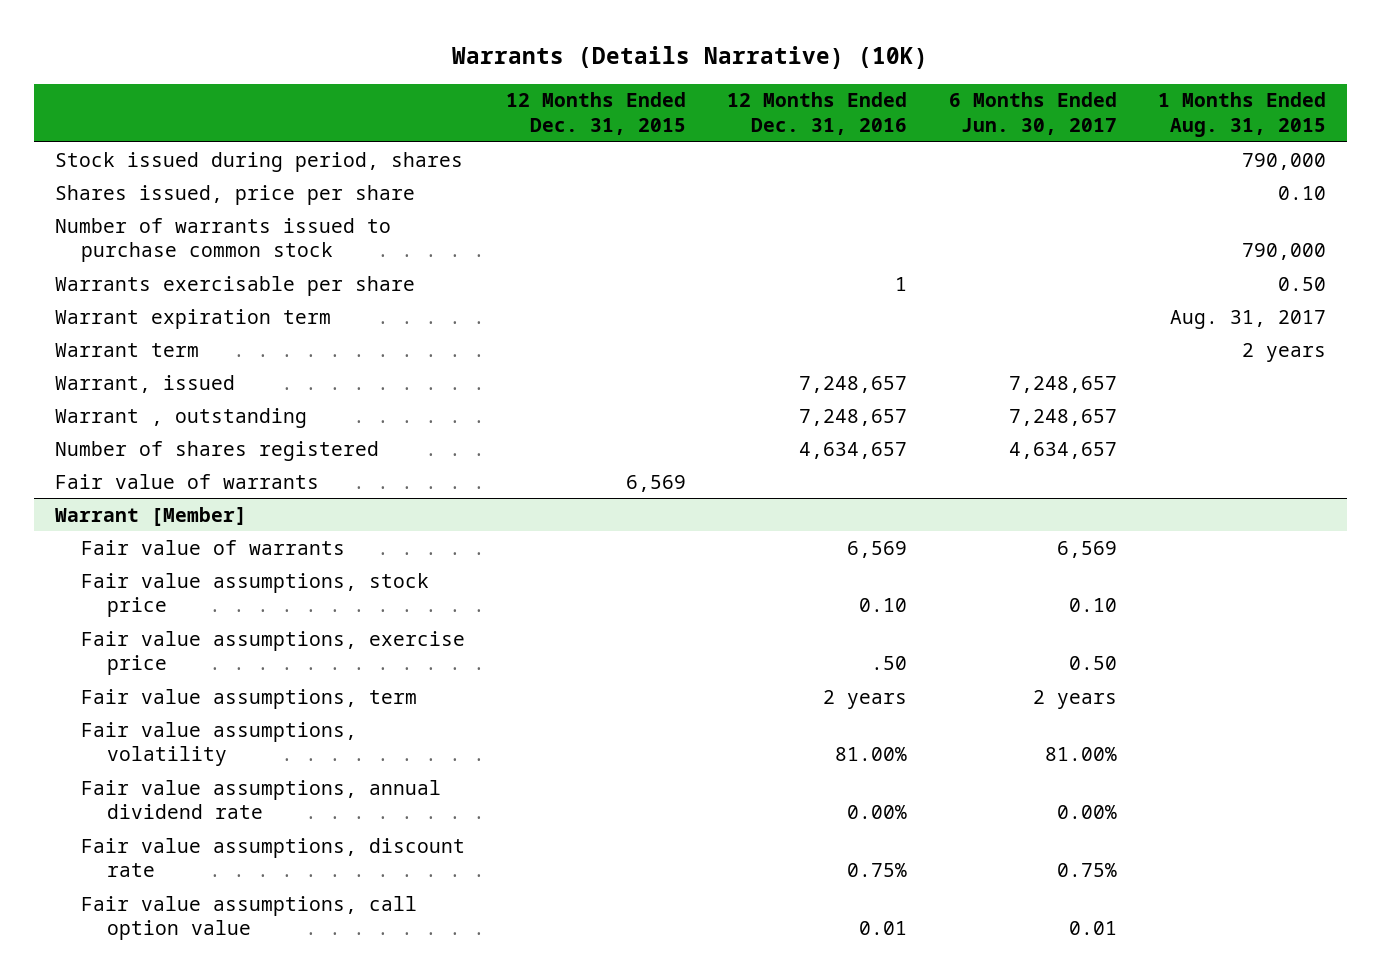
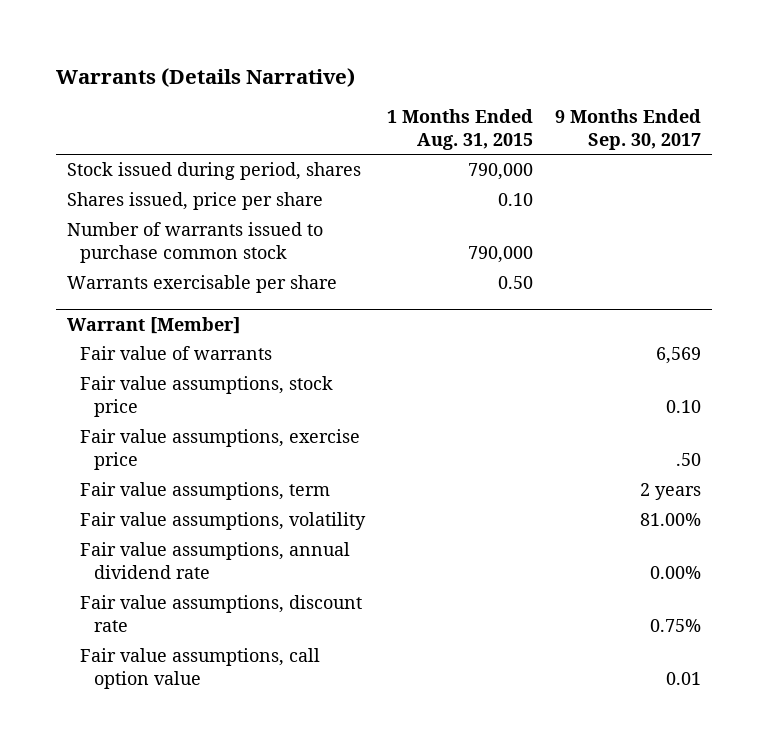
- Warrants (Details Narrative) (10K)
+ Warrants (Details Narrative)
- | 12 Months Ended Dec. 31, 2015 | 12 Months Ended Dec. 31, 2016 | 6 Months Ended Jun. 30, 2017 | 1 Months Ended Aug. 31, 2015
+ | 1 Months Ended Aug. 31, 2015 | 9 Months Ended Sep. 30, 2017
- Warrant expiration term | | | | Aug. 31, 2017
- Warrant term | | | | 2 years
- Warrant, issued | | 7,248,657 | 7,248,657 |
- Warrant , outstanding | | 7,248,657 | 7,248,657 |
- Number of shares registered | | 4,634,657 | 4,634,657 |
- Fair value of warrants | 6,569 | | |

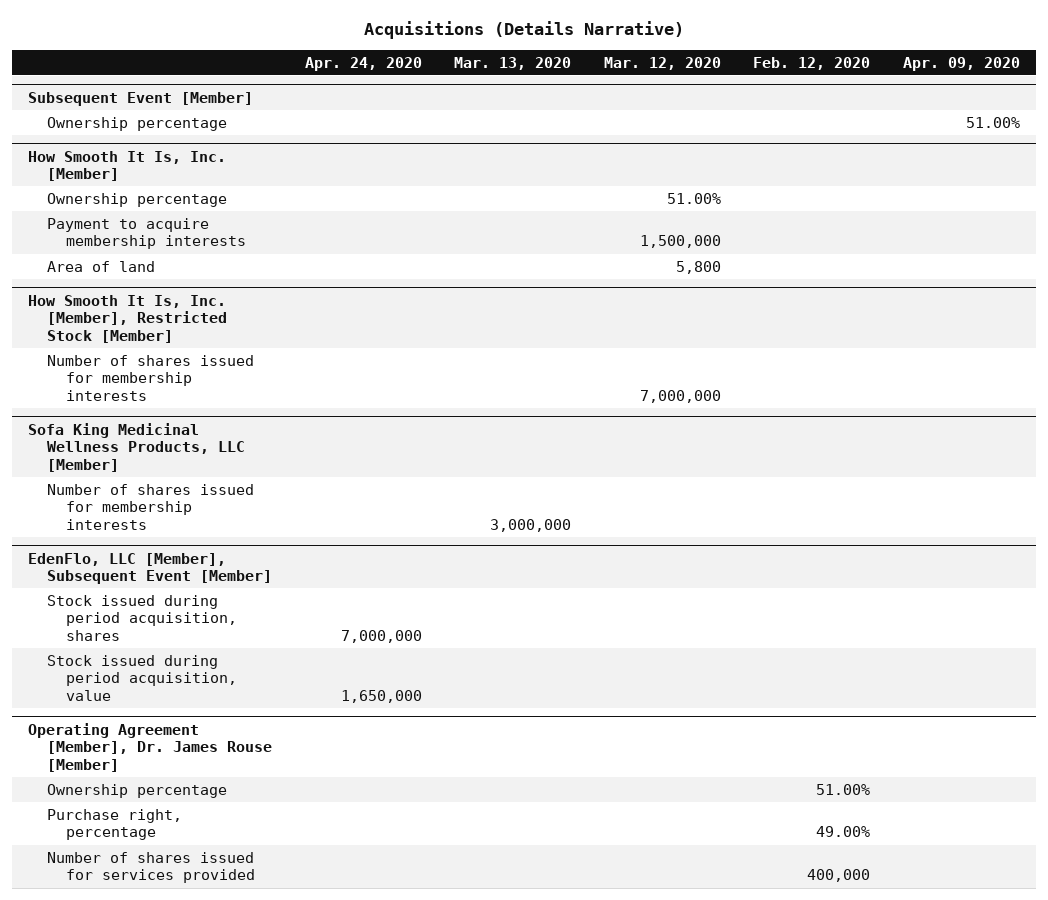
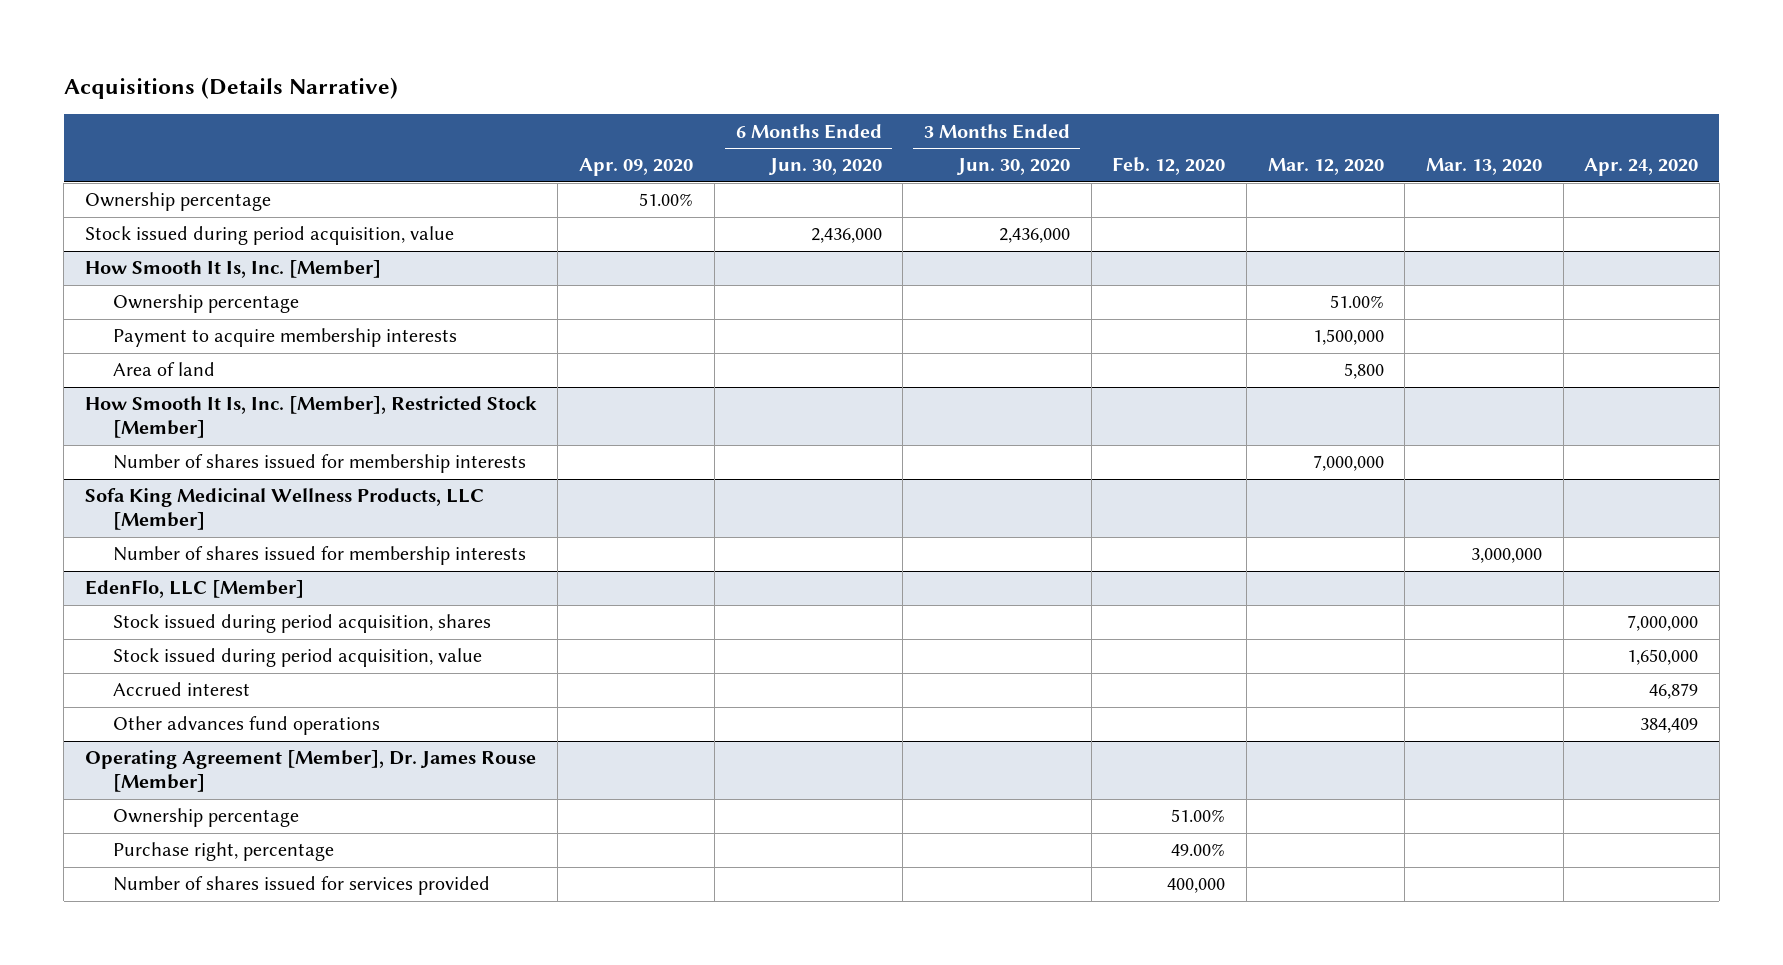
- | Apr. 24, 2020 | Mar. 13, 2020 | Mar. 12, 2020 | Feb. 12, 2020 | Apr. 09, 2020
+ | Apr. 09, 2020 | 6 Months Ended Jun. 30, 2020 | 3 Months Ended Jun. 30, 2020 | Feb. 12, 2020 | Mar. 12, 2020 | Mar. 13, 2020 | Apr. 24, 2020
- Subsequent Event [Member]
+ Stock issued during period acquisition, value | | 2,436,000 | 2,436,000 | | | |
- EdenFlo, LLC [Member], Subsequent Event [Member]
+ EdenFlo, LLC [Member]
+ Accrued interest | | | | | | | 46,879
+ Other advances fund operations | | | | | | | 384,409

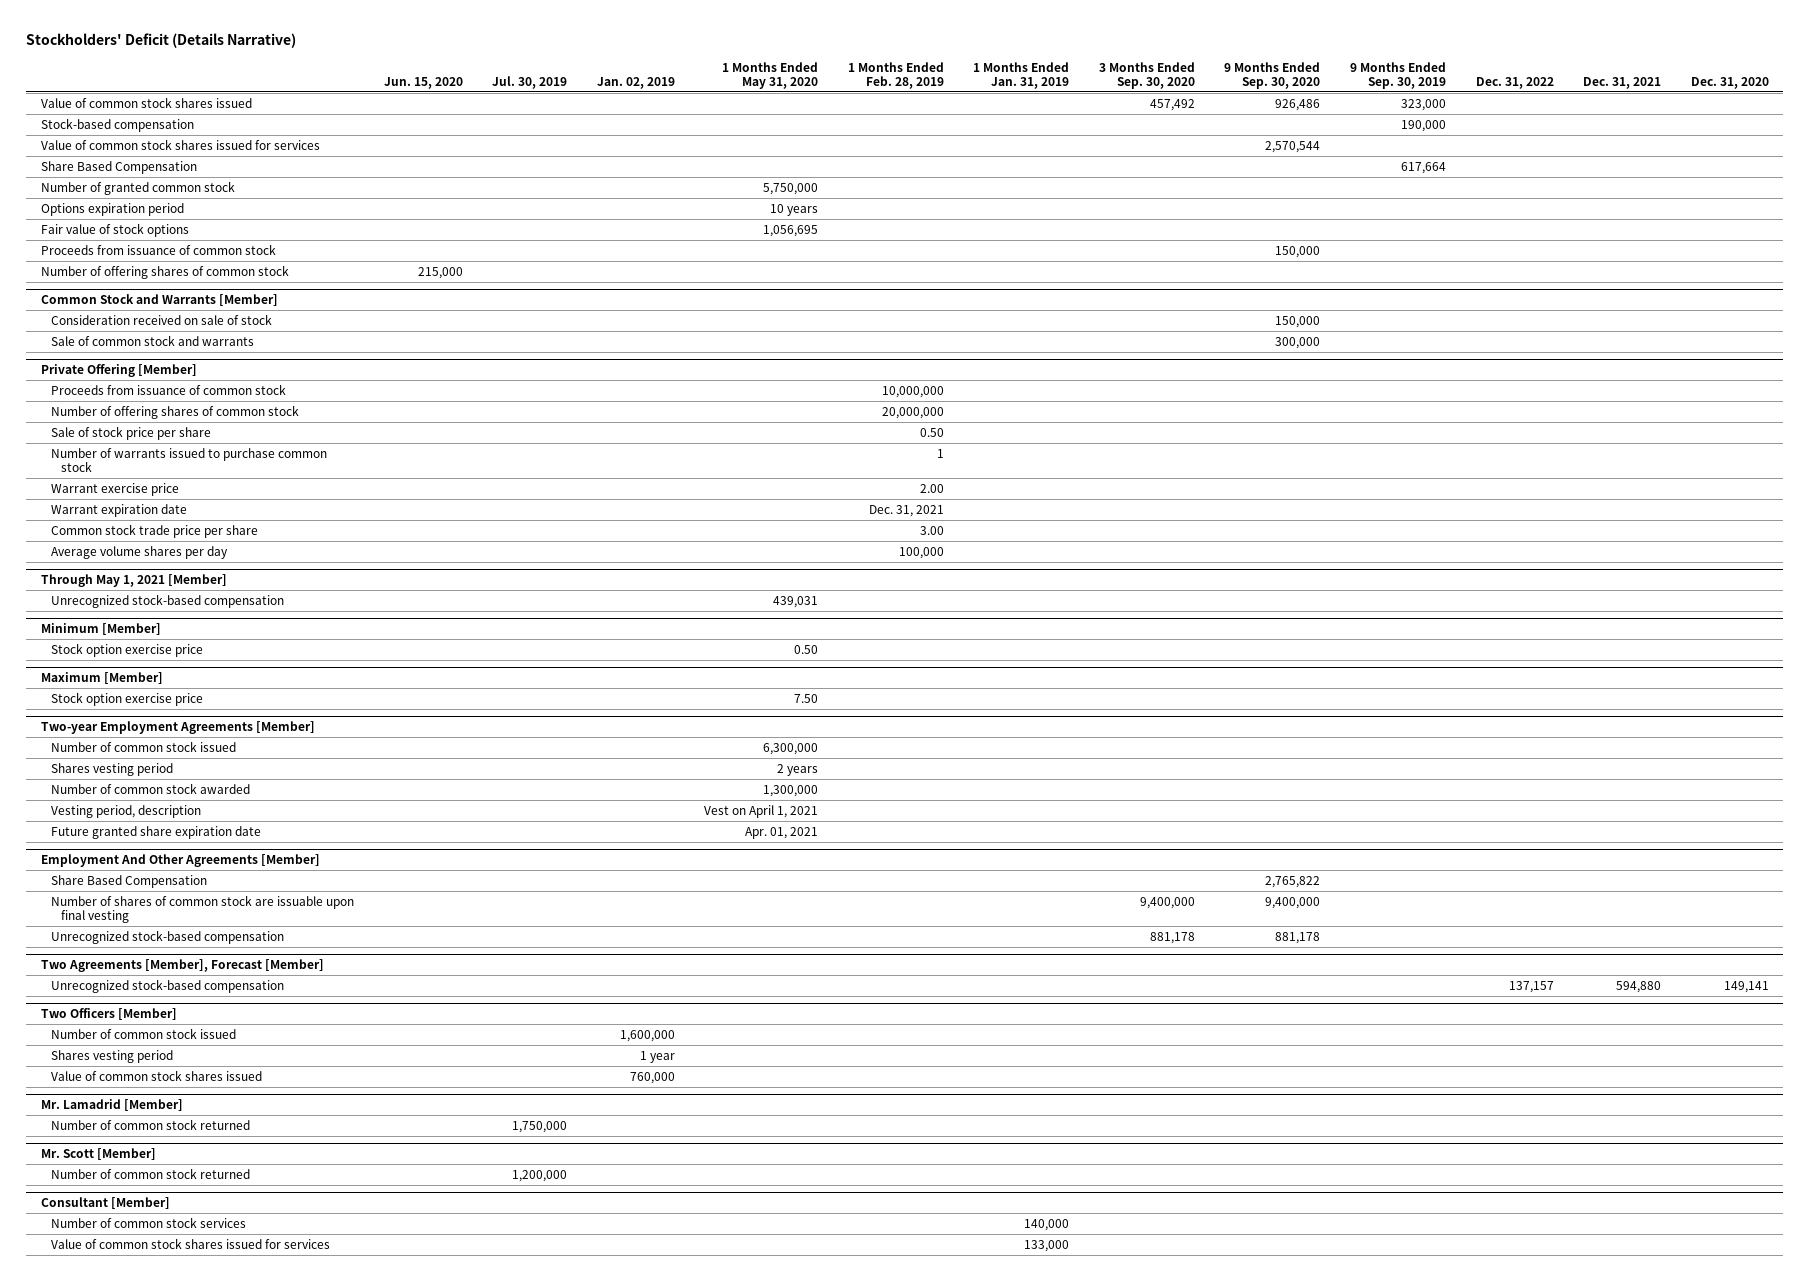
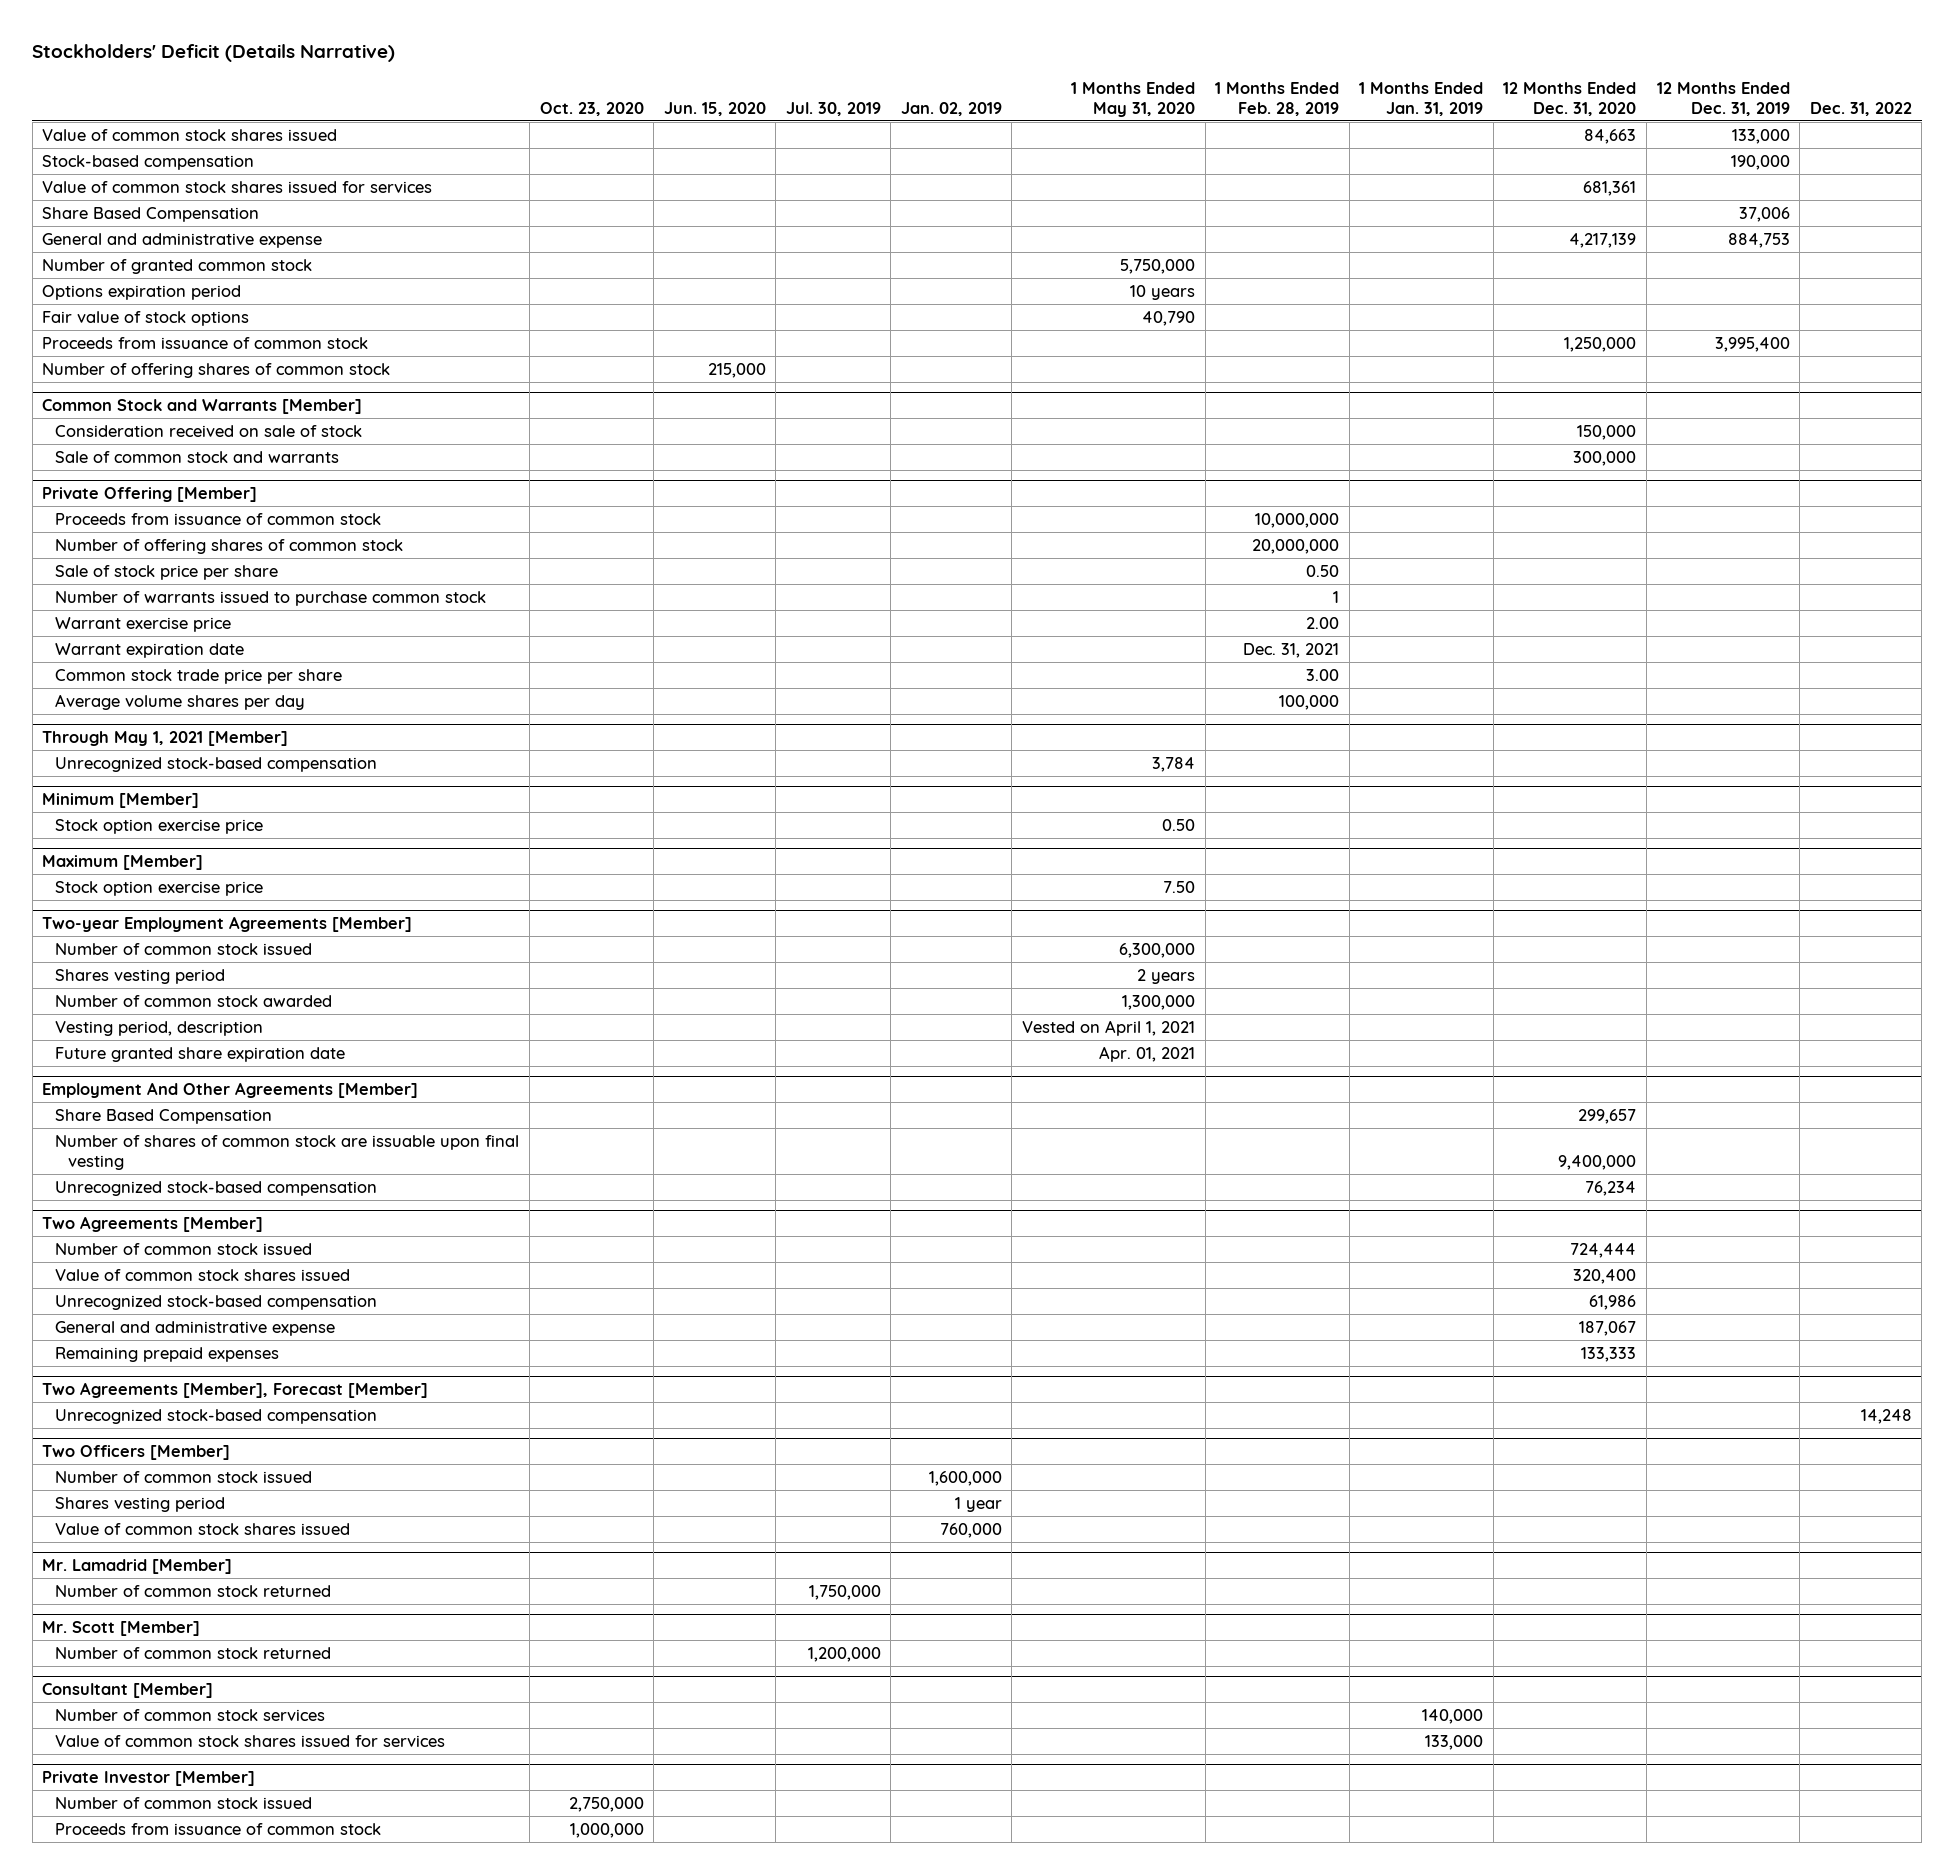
- | Jun. 15, 2020 | Jul. 30, 2019 | Jan. 02, 2019 | 1 Months Ended May 31, 2020 | 1 Months Ended Feb. 28, 2019 | 1 Months Ended Jan. 31, 2019 | 3 Months Ended Sep. 30, 2020 | 9 Months Ended Sep. 30, 2020 | 9 Months Ended Sep. 30, 2019 | Dec. 31, 2022 | Dec. 31, 2021 | Dec. 31, 2020
+ | Oct. 23, 2020 | Jun. 15, 2020 | Jul. 30, 2019 | Jan. 02, 2019 | 1 Months Ended May 31, 2020 | 1 Months Ended Feb. 28, 2019 | 1 Months Ended Jan. 31, 2019 | 12 Months Ended Dec. 31, 2020 | 12 Months Ended Dec. 31, 2019 | Dec. 31, 2022
+ General and administrative expense | | | | | | | | 4,217,139 | 884,753 |
- Fair value of stock options | | | | 1,056,695 | | | | | | | |
+ Fair value of stock options | | | | | 40,790 | | | | |
@ Through May 1, 2021 [Member]
- Unrecognized stock-based compensation | | | | 439,031 | | | | | | | |
+ Unrecognized stock-based compensation | | | | | 3,784 | | | | |
@ Two-year Employment Agreements [Member]
- Vesting period, description | | | | Vest on April 1, 2021 | | | | | | | |
+ Vesting period, description | | | | | Vested on April 1, 2021 | | | | |
+ Two Agreements [Member]
+ Number of common stock issued | | | | | | | | 724,444 | |
+ Value of common stock shares issued | | | | | | | | 320,400 | |
+ Unrecognized stock-based compensation | | | | | | | | 61,986 | |
+ General and administrative expense | | | | | | | | 187,067 | |
+ Remaining prepaid expenses | | | | | | | | 133,333 | |
@ Two Agreements [Member], Forecast [Member]
- Unrecognized stock-based compensation | | | | | | | | | | 137,157 | 594,880 | 149,141
+ Unrecognized stock-based compensation | | | | | | | | | | 14,248
+ Private Investor [Member]
+ Number of common stock issued | 2,750,000 | | | | | | | | |
+ Proceeds from issuance of common stock | 1,000,000 | | | | | | | | |

